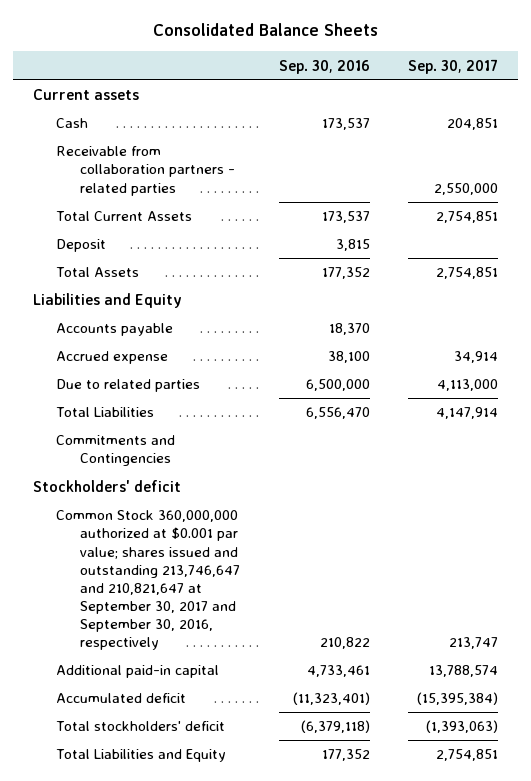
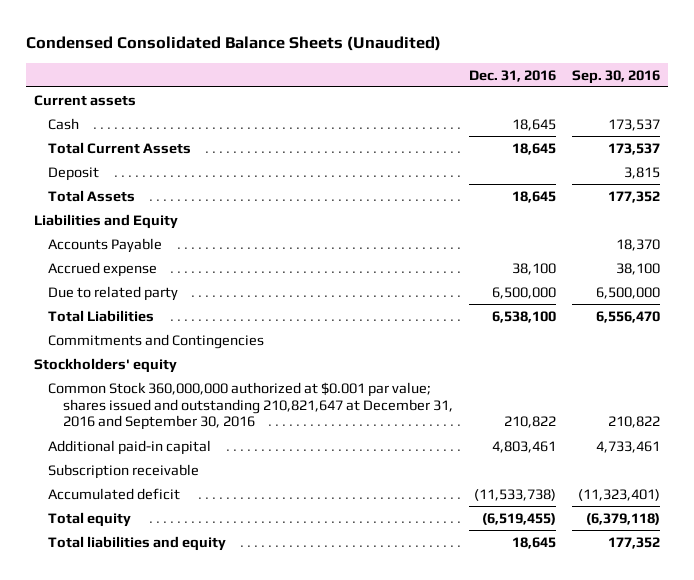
- Consolidated Balance Sheets
+ Condensed Consolidated Balance Sheets (Unaudited)
- | Sep. 30, 2016 | Sep. 30, 2017
+ | Dec. 31, 2016 | Sep. 30, 2016
- Receivable from collaboration partners - related parties | | 2,550,000
- Accounts payable | 18,370 |
+ Accounts Payable | | 18,370
- Due to related parties | 6,500,000 | 4,113,000
+ Due to related party | 6,500,000 | 6,500,000
- Stockholders' deficit
- Common Stock 360,000,000 authorized at $0.001 par value; shares issued and outstanding 213,746,647 and 210,821,647 at September 30, 2017 and September 30, 2016, respectively | 210,822 | 213,747
+ Stockholders' equity
+ Common Stock 360,000,000 authorized at $0.001 par value; shares issued and outstanding 210,821,647 at December 31, 2016 and September 30, 2016 | 210,822 | 210,822
+ Subscription receivable
- Total stockholders' deficit | (6,379,118) | (1,393,063)
- Total Liabilities and Equity | 177,352 | 2,754,851
+ Total equity | (6,519,455) | (6,379,118)
+ Total liabilities and equity | 18,645 | 177,352

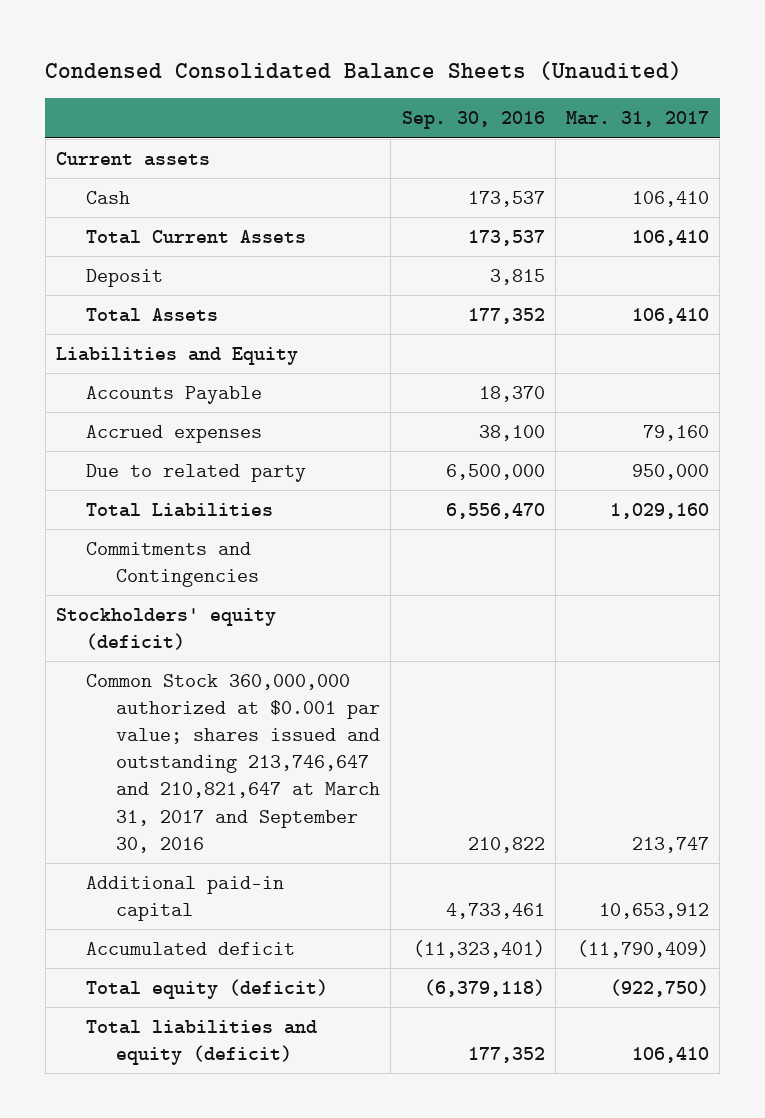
- | Dec. 31, 2016 | Sep. 30, 2016
+ | Sep. 30, 2016 | Mar. 31, 2017
- Accrued expense | 38,100 | 38,100
+ Accrued expenses | 38,100 | 79,160
- Stockholders' equity
- Common Stock 360,000,000 authorized at $0.001 par value; shares issued and outstanding 210,821,647 at December 31, 2016 and September 30, 2016 | 210,822 | 210,822
+ Stockholders' equity (deficit)
+ Common Stock 360,000,000 authorized at $0.001 par value; shares issued and outstanding 213,746,647 and 210,821,647 at March 31, 2017 and September 30, 2016 | 210,822 | 213,747
- Subscription receivable
- Total equity | (6,519,455) | (6,379,118)
- Total liabilities and equity | 18,645 | 177,352
+ Total equity (deficit) | (6,379,118) | (922,750)
+ Total liabilities and equity (deficit) | 177,352 | 106,410

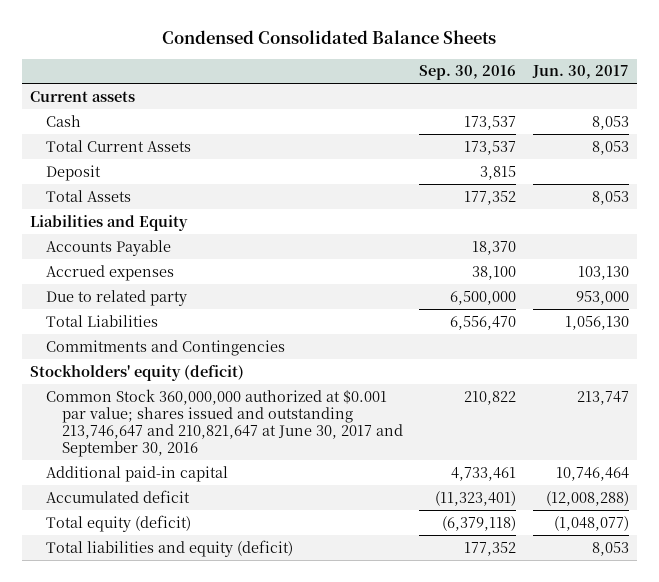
- Condensed Consolidated Balance Sheets (Unaudited)
+ Condensed Consolidated Balance Sheets
- | Sep. 30, 2016 | Mar. 31, 2017
+ | Sep. 30, 2016 | Jun. 30, 2017
- Common Stock 360,000,000 authorized at $0.001 par value; shares issued and outstanding 213,746,647 and 210,821,647 at March 31, 2017 and September 30, 2016 | 210,822 | 213,747
+ Common Stock 360,000,000 authorized at $0.001 par value; shares issued and outstanding 213,746,647 and 210,821,647 at June 30, 2017 and September 30, 2016 | 210,822 | 213,747

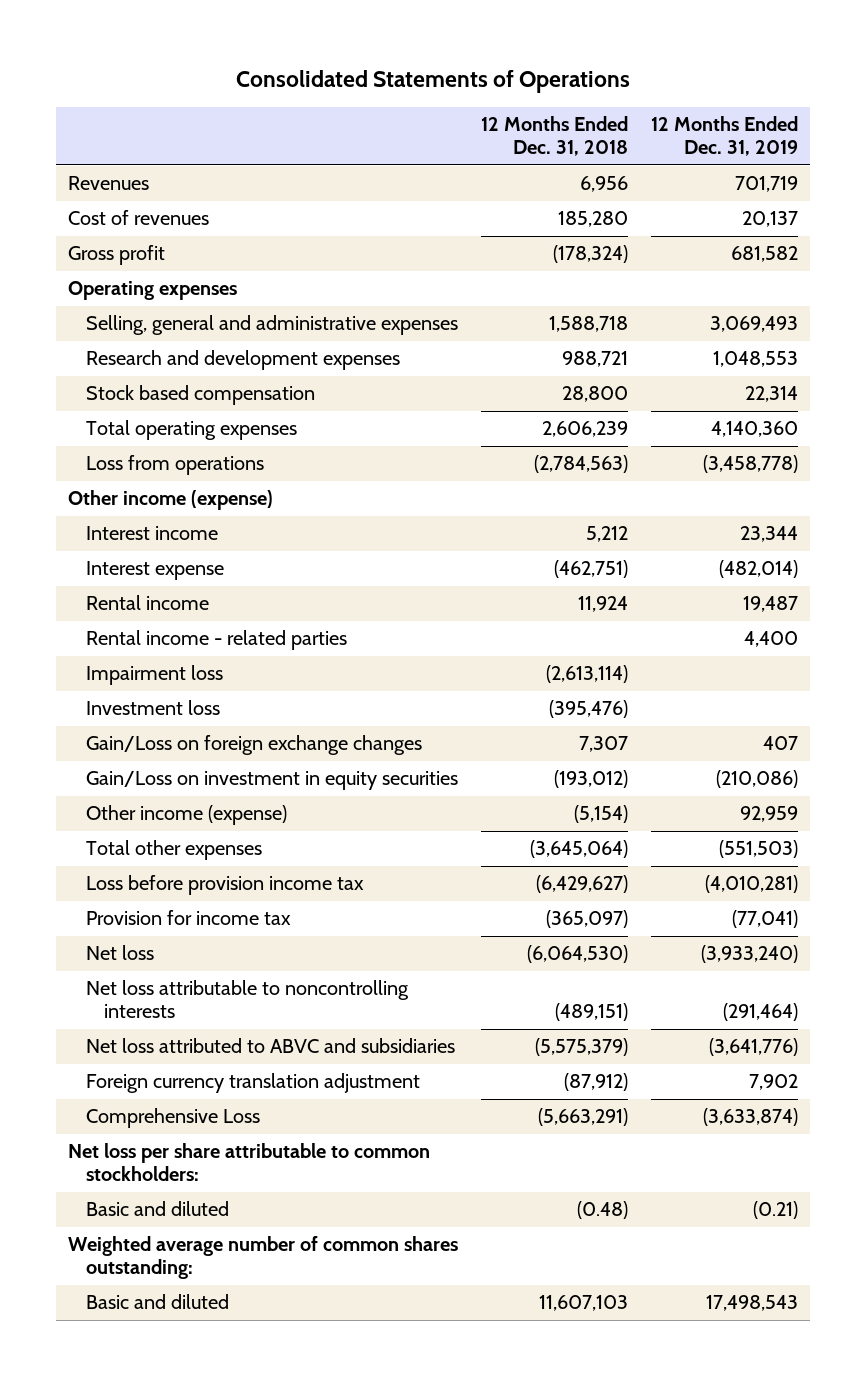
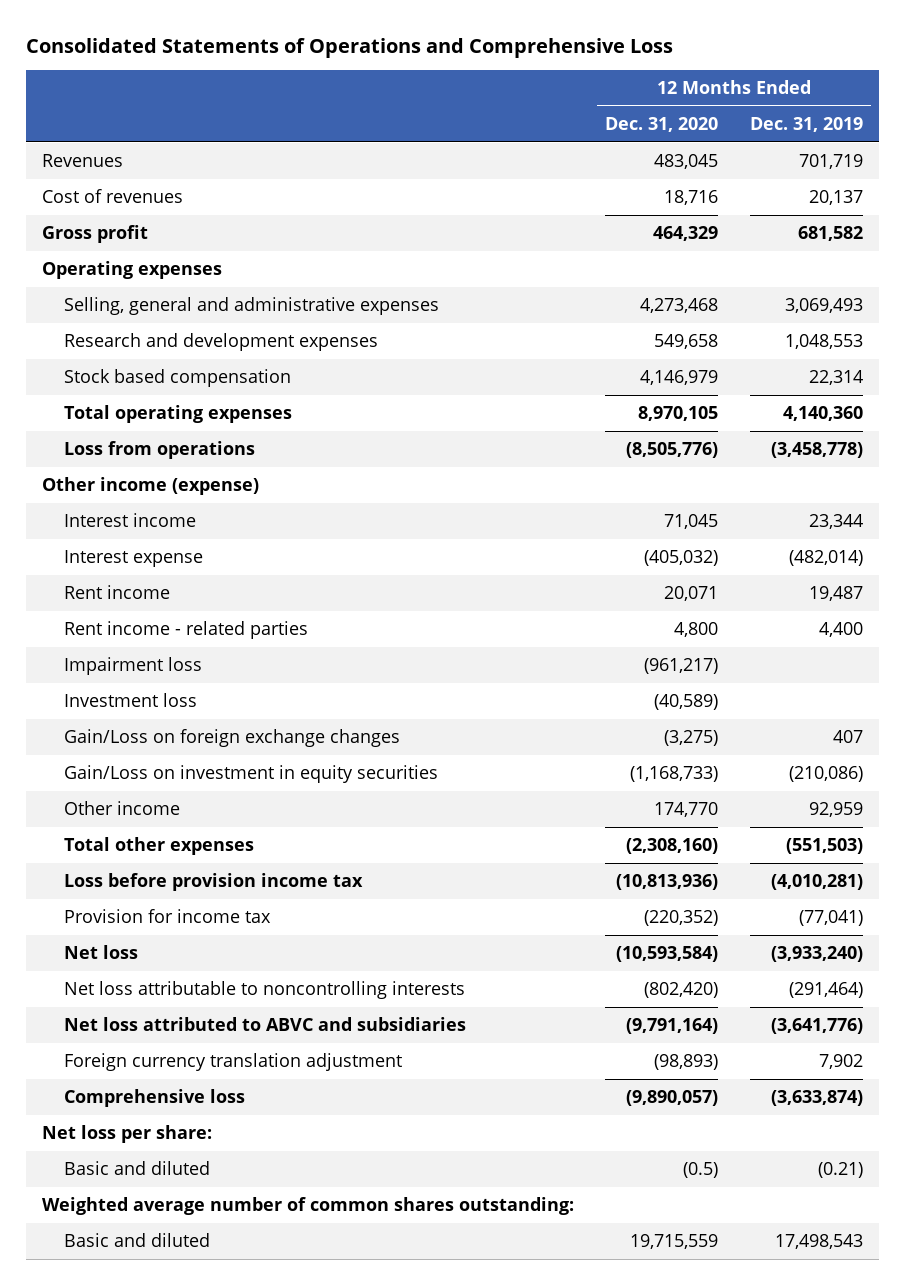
- Consolidated Statements of Operations
+ Consolidated Statements of Operations and Comprehensive Loss
- | 12 Months Ended Dec. 31, 2018 | 12 Months Ended Dec. 31, 2019
+ | 12 Months Ended Dec. 31, 2020 | 12 Months Ended Dec. 31, 2019
- Rental income | 11,924 | 19,487
- Rental income - related parties | | 4,400
+ Rent income | 20,071 | 19,487
+ Rent income - related parties | 4,800 | 4,400
- Other income (expense) | (5,154) | 92,959
+ Other income | 174,770 | 92,959
- Comprehensive Loss | (5,663,291) | (3,633,874)
- Net loss per share attributable to common stockholders:
+ Comprehensive loss | (9,890,057) | (3,633,874)
+ Net loss per share:

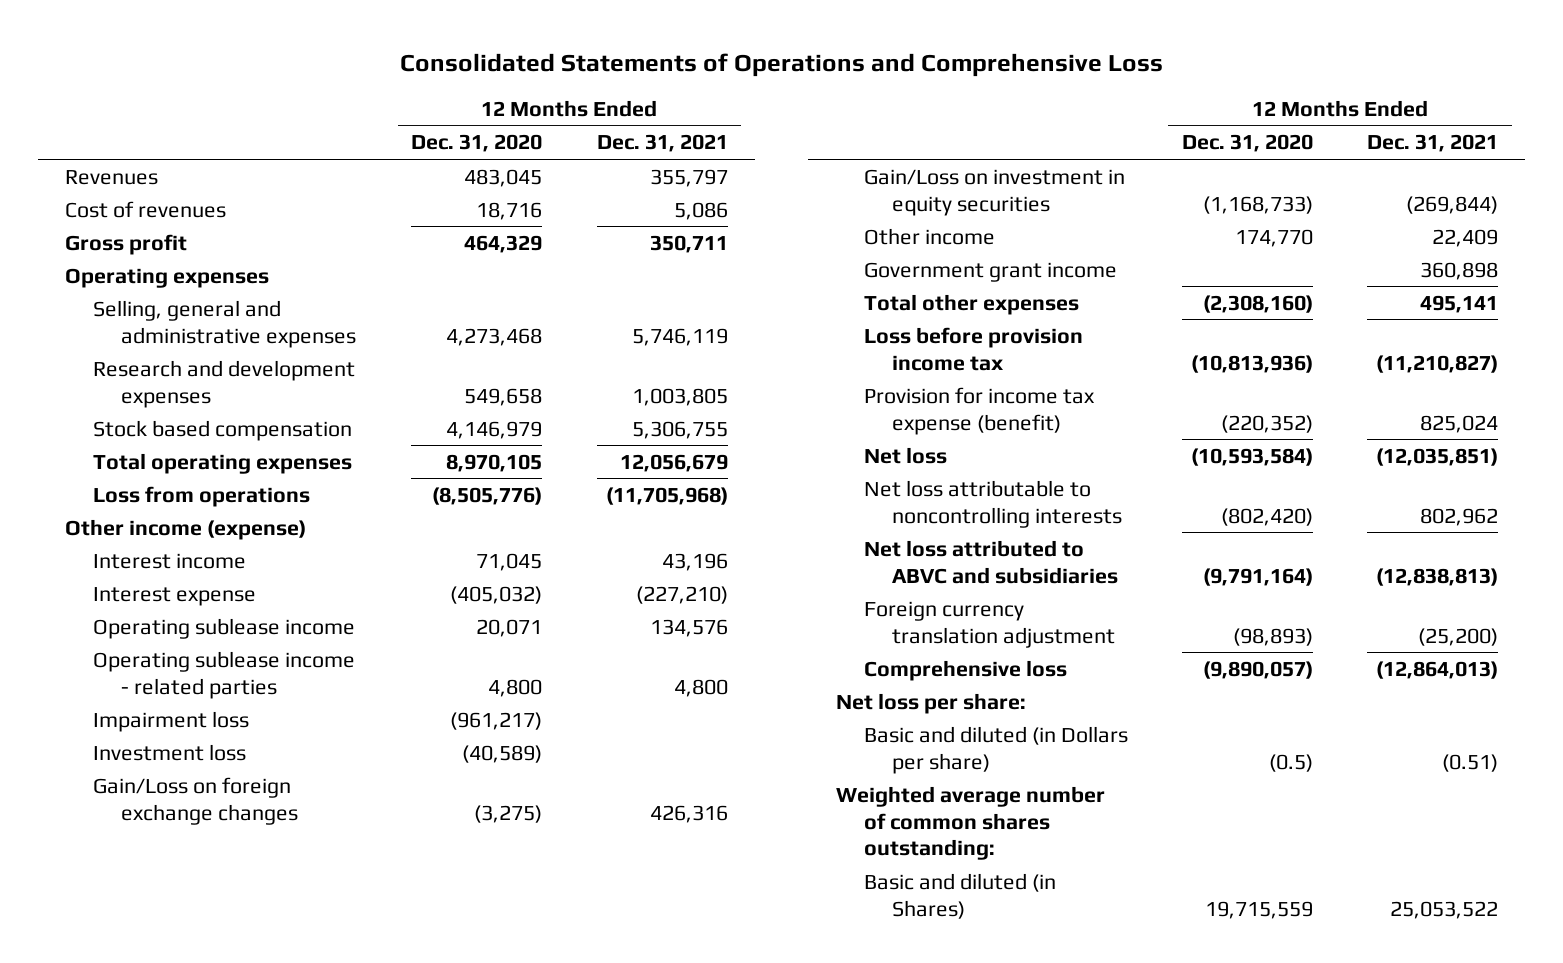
- | 12 Months Ended Dec. 31, 2020 | 12 Months Ended Dec. 31, 2019
+ | 12 Months Ended Dec. 31, 2020 | 12 Months Ended Dec. 31, 2021
- Rent income | 20,071 | 19,487
- Rent income - related parties | 4,800 | 4,400
+ Operating sublease income | 20,071 | 134,576
+ Operating sublease income - related parties | 4,800 | 4,800
+ Government grant income | | 360,898
- Provision for income tax | (220,352) | (77,041)
+ Provision for income tax expense (benefit) | (220,352) | 825,024
- Basic and diluted | (0.5) | (0.21)
+ Basic and diluted (in Dollars per share) | (0.5) | (0.51)
- Basic and diluted | 19,715,559 | 17,498,543
+ Basic and diluted (in Shares) | 19,715,559 | 25,053,522

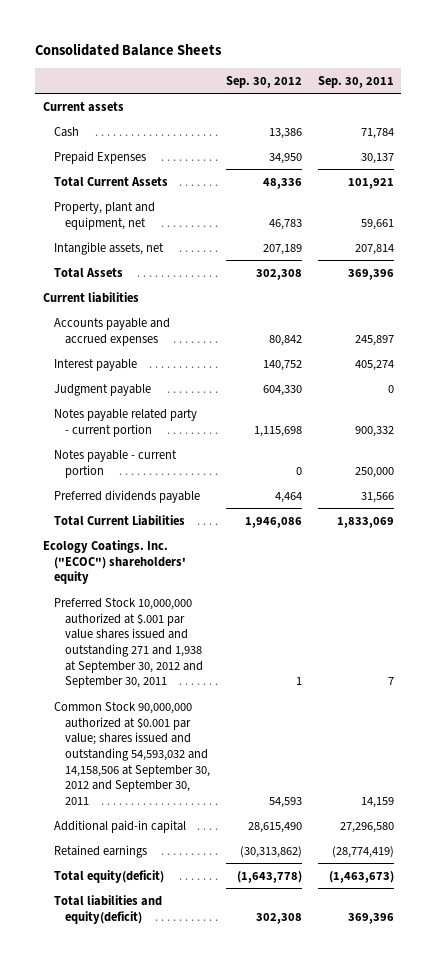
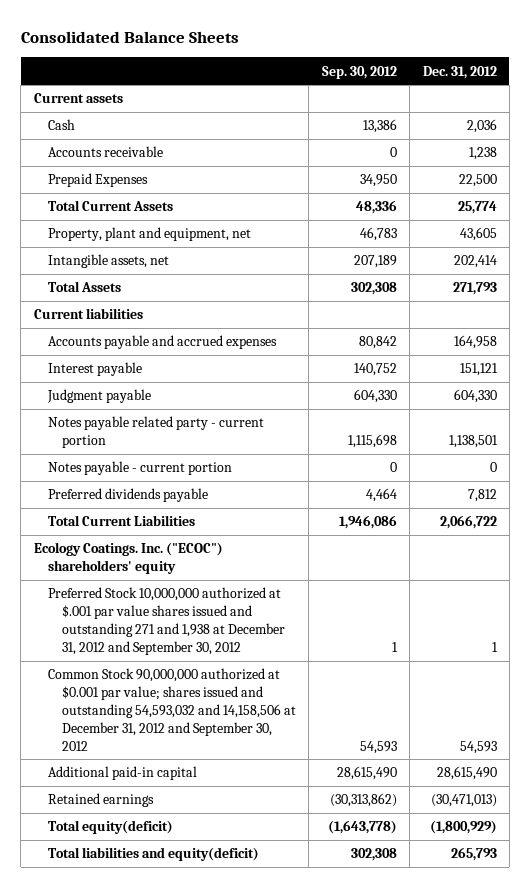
- | Sep. 30, 2012 | Sep. 30, 2011
+ | Sep. 30, 2012 | Dec. 31, 2012
+ Accounts receivable | 0 | 1,238
- Preferred Stock 10,000,000 authorized at $.001 par value shares issued and outstanding 271 and 1,938 at September 30, 2012 and September 30, 2011 | 1 | 7
- Common Stock 90,000,000 authorized at $0.001 par value; shares issued and outstanding 54,593,032 and 14,158,506 at September 30, 2012 and September 30, 2011 | 54,593 | 14,159
+ Preferred Stock 10,000,000 authorized at $.001 par value shares issued and outstanding 271 and 1,938 at December 31, 2012 and September 30, 2012 | 1 | 1
+ Common Stock 90,000,000 authorized at $0.001 par value; shares issued and outstanding 54,593,032 and 14,158,506 at December 31, 2012 and September 30, 2012 | 54,593 | 54,593

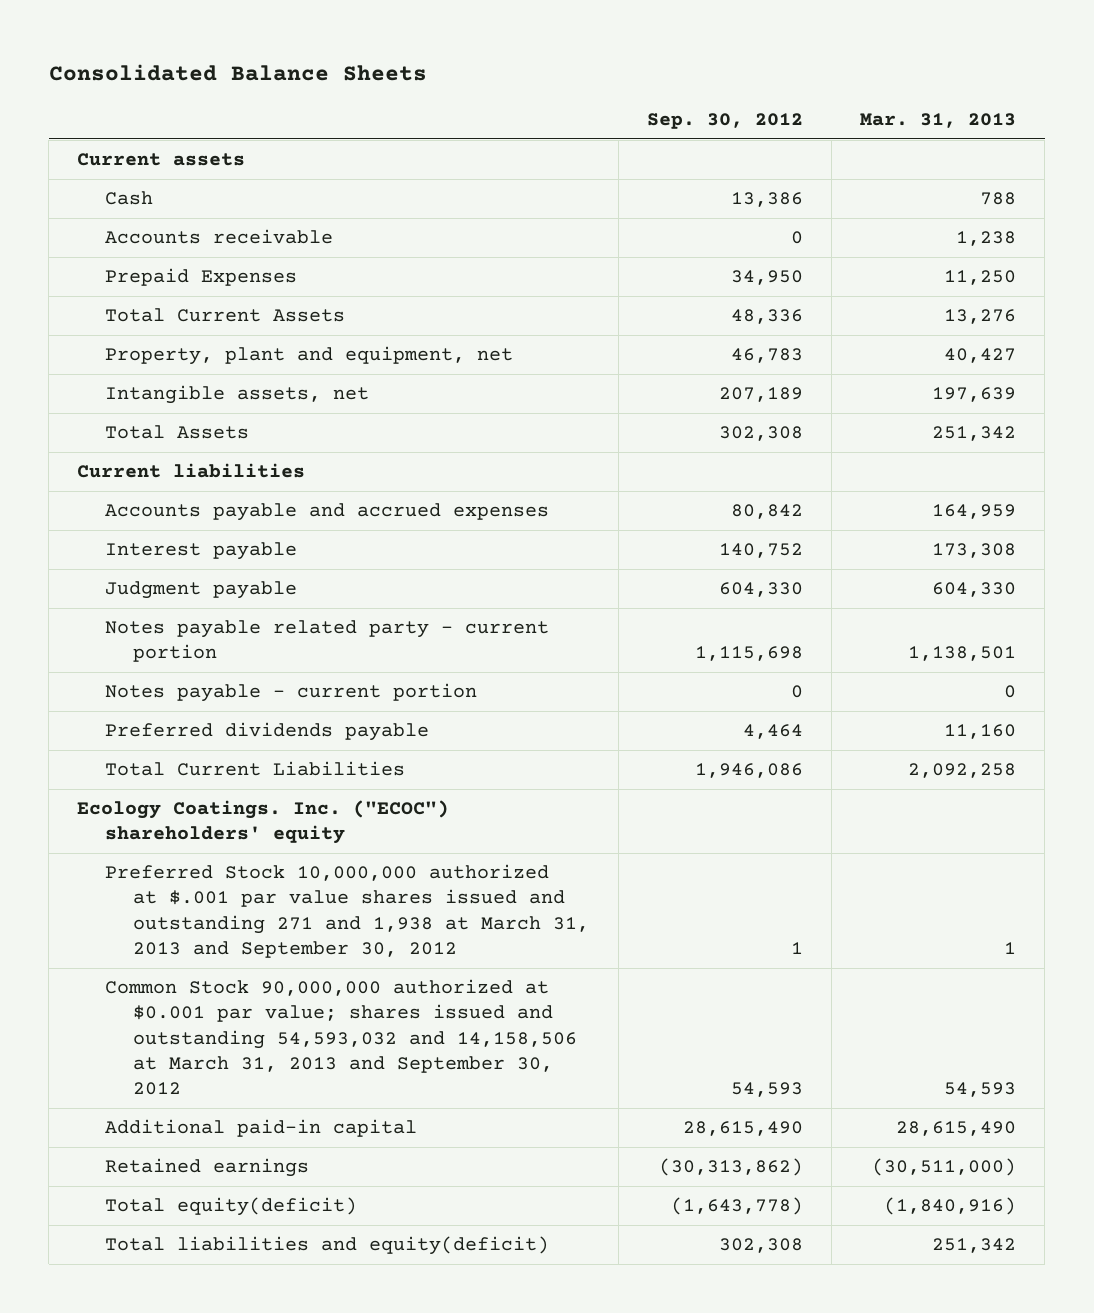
- | Sep. 30, 2012 | Dec. 31, 2012
+ | Sep. 30, 2012 | Mar. 31, 2013
- Preferred Stock 10,000,000 authorized at $.001 par value shares issued and outstanding 271 and 1,938 at December 31, 2012 and September 30, 2012 | 1 | 1
- Common Stock 90,000,000 authorized at $0.001 par value; shares issued and outstanding 54,593,032 and 14,158,506 at December 31, 2012 and September 30, 2012 | 54,593 | 54,593
+ Preferred Stock 10,000,000 authorized at $.001 par value shares issued and outstanding 271 and 1,938 at March 31, 2013 and September 30, 2012 | 1 | 1
+ Common Stock 90,000,000 authorized at $0.001 par value; shares issued and outstanding 54,593,032 and 14,158,506 at March 31, 2013 and September 30, 2012 | 54,593 | 54,593

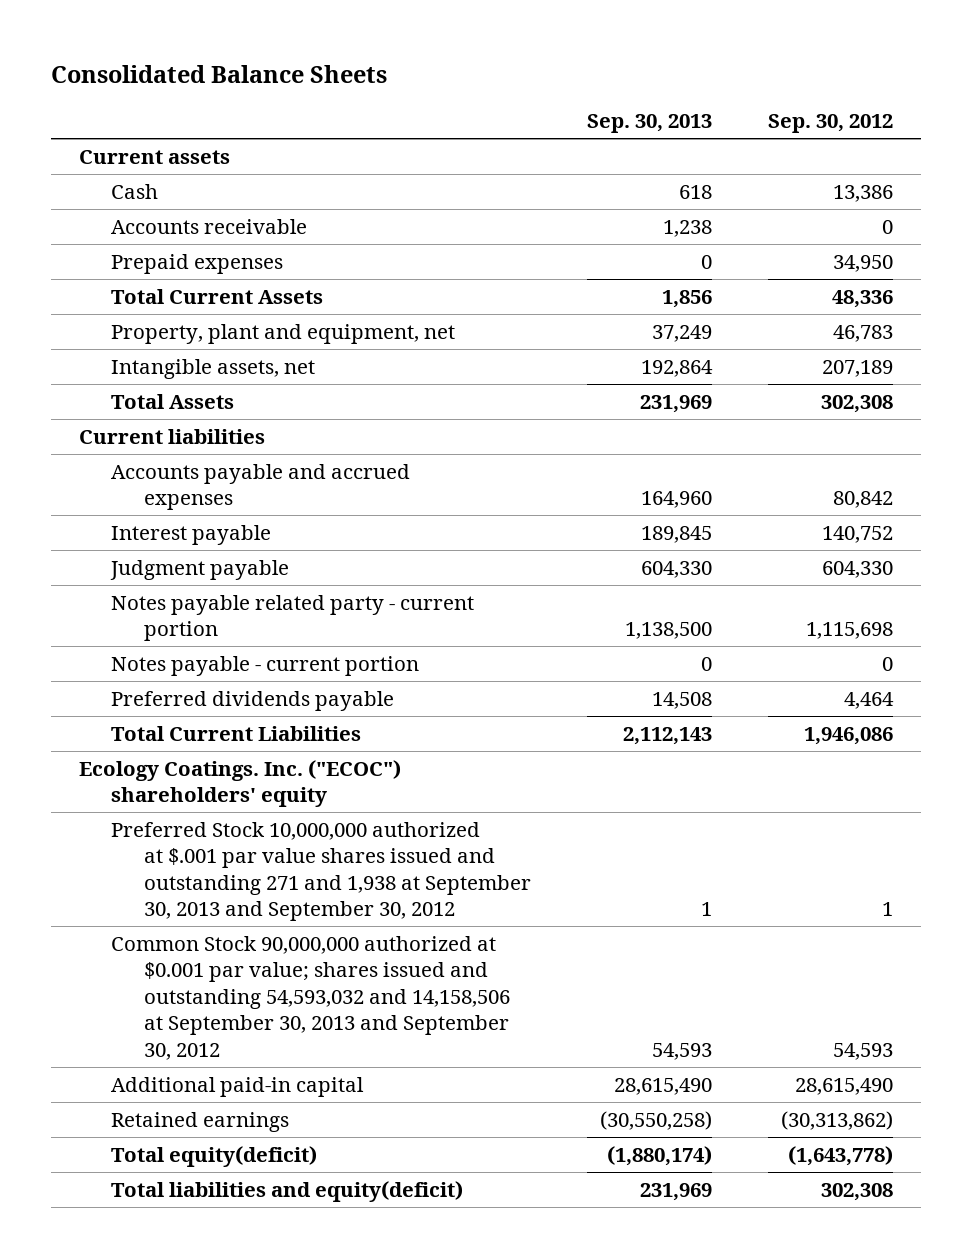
- | Sep. 30, 2012 | Mar. 31, 2013
+ | Sep. 30, 2013 | Sep. 30, 2012
- Prepaid Expenses | 34,950 | 11,250
+ Prepaid expenses | 0 | 34,950
- Preferred Stock 10,000,000 authorized at $.001 par value shares issued and outstanding 271 and 1,938 at March 31, 2013 and September 30, 2012 | 1 | 1
- Common Stock 90,000,000 authorized at $0.001 par value; shares issued and outstanding 54,593,032 and 14,158,506 at March 31, 2013 and September 30, 2012 | 54,593 | 54,593
+ Preferred Stock 10,000,000 authorized at $.001 par value shares issued and outstanding 271 and 1,938 at September 30, 2013 and September 30, 2012 | 1 | 1
+ Common Stock 90,000,000 authorized at $0.001 par value; shares issued and outstanding 54,593,032 and 14,158,506 at September 30, 2013 and September 30, 2012 | 54,593 | 54,593

